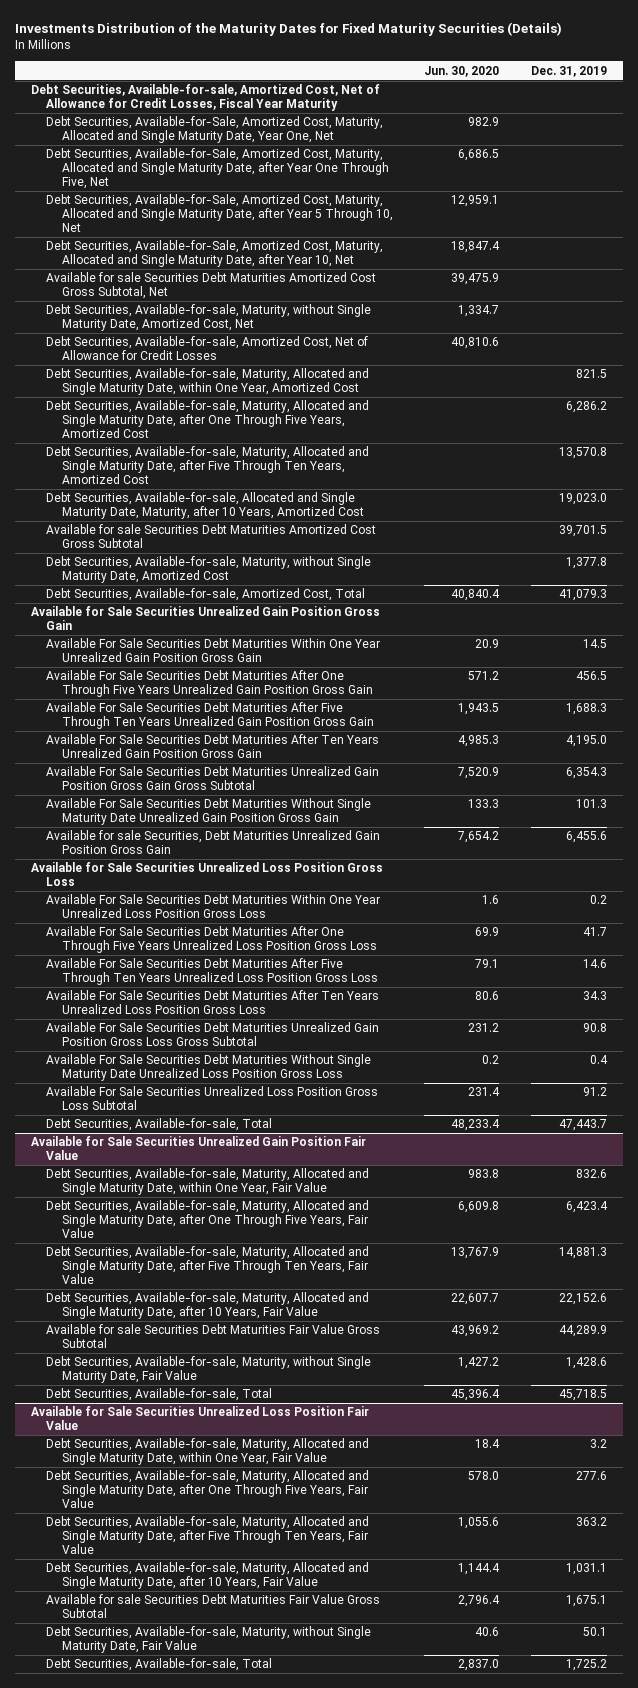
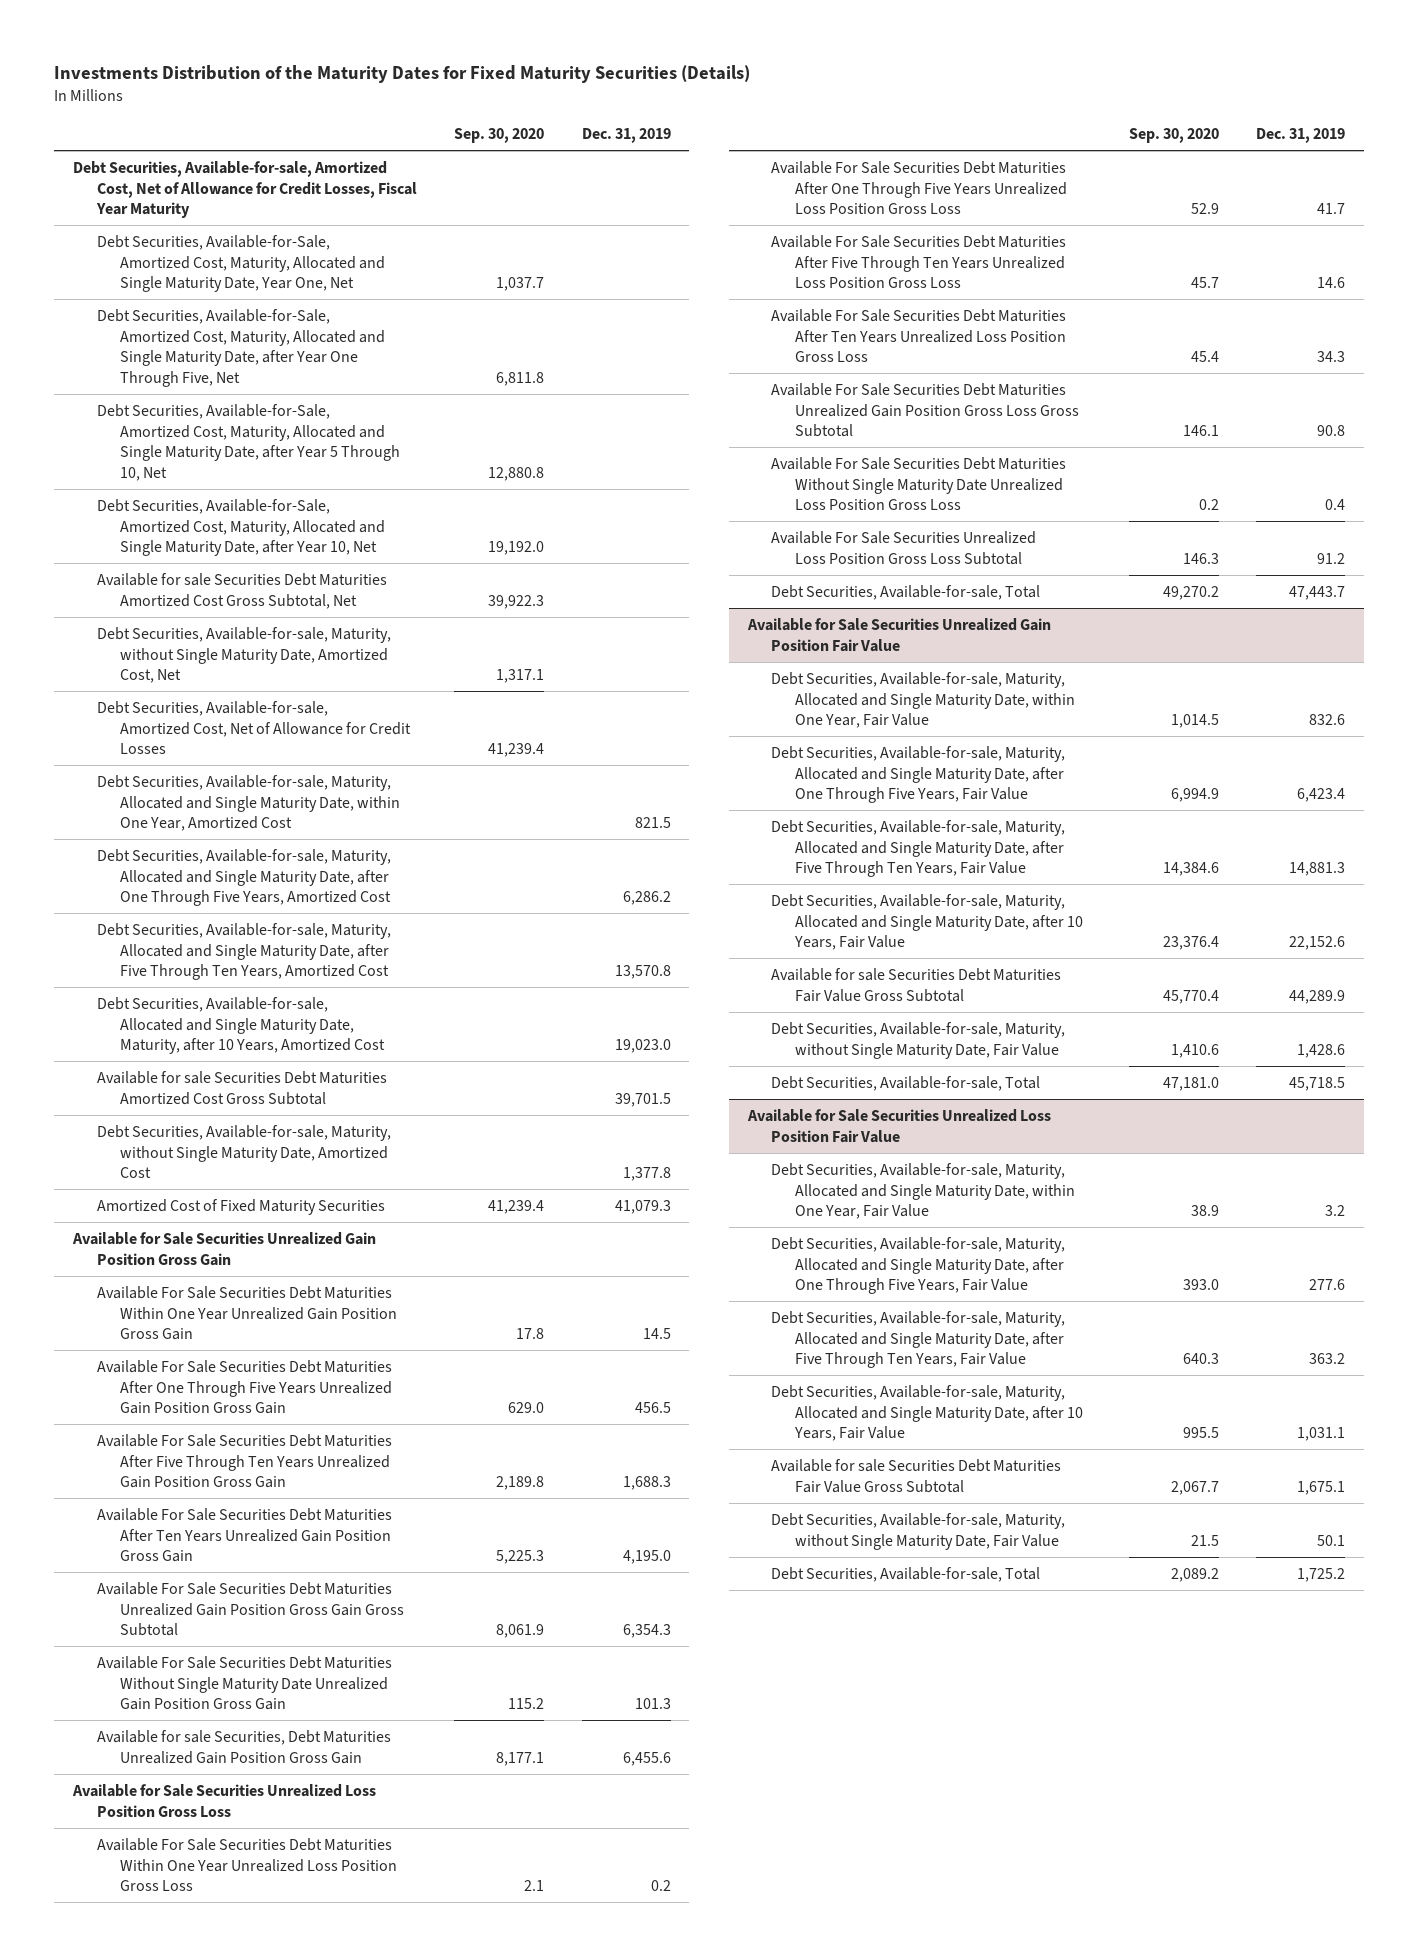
- | Jun. 30, 2020 | Dec. 31, 2019
+ | Sep. 30, 2020 | Dec. 31, 2019
- Debt Securities, Available-for-sale, Amortized Cost, Total | 40,840.4 | 41,079.3
+ Amortized Cost of Fixed Maturity Securities | 41,239.4 | 41,079.3

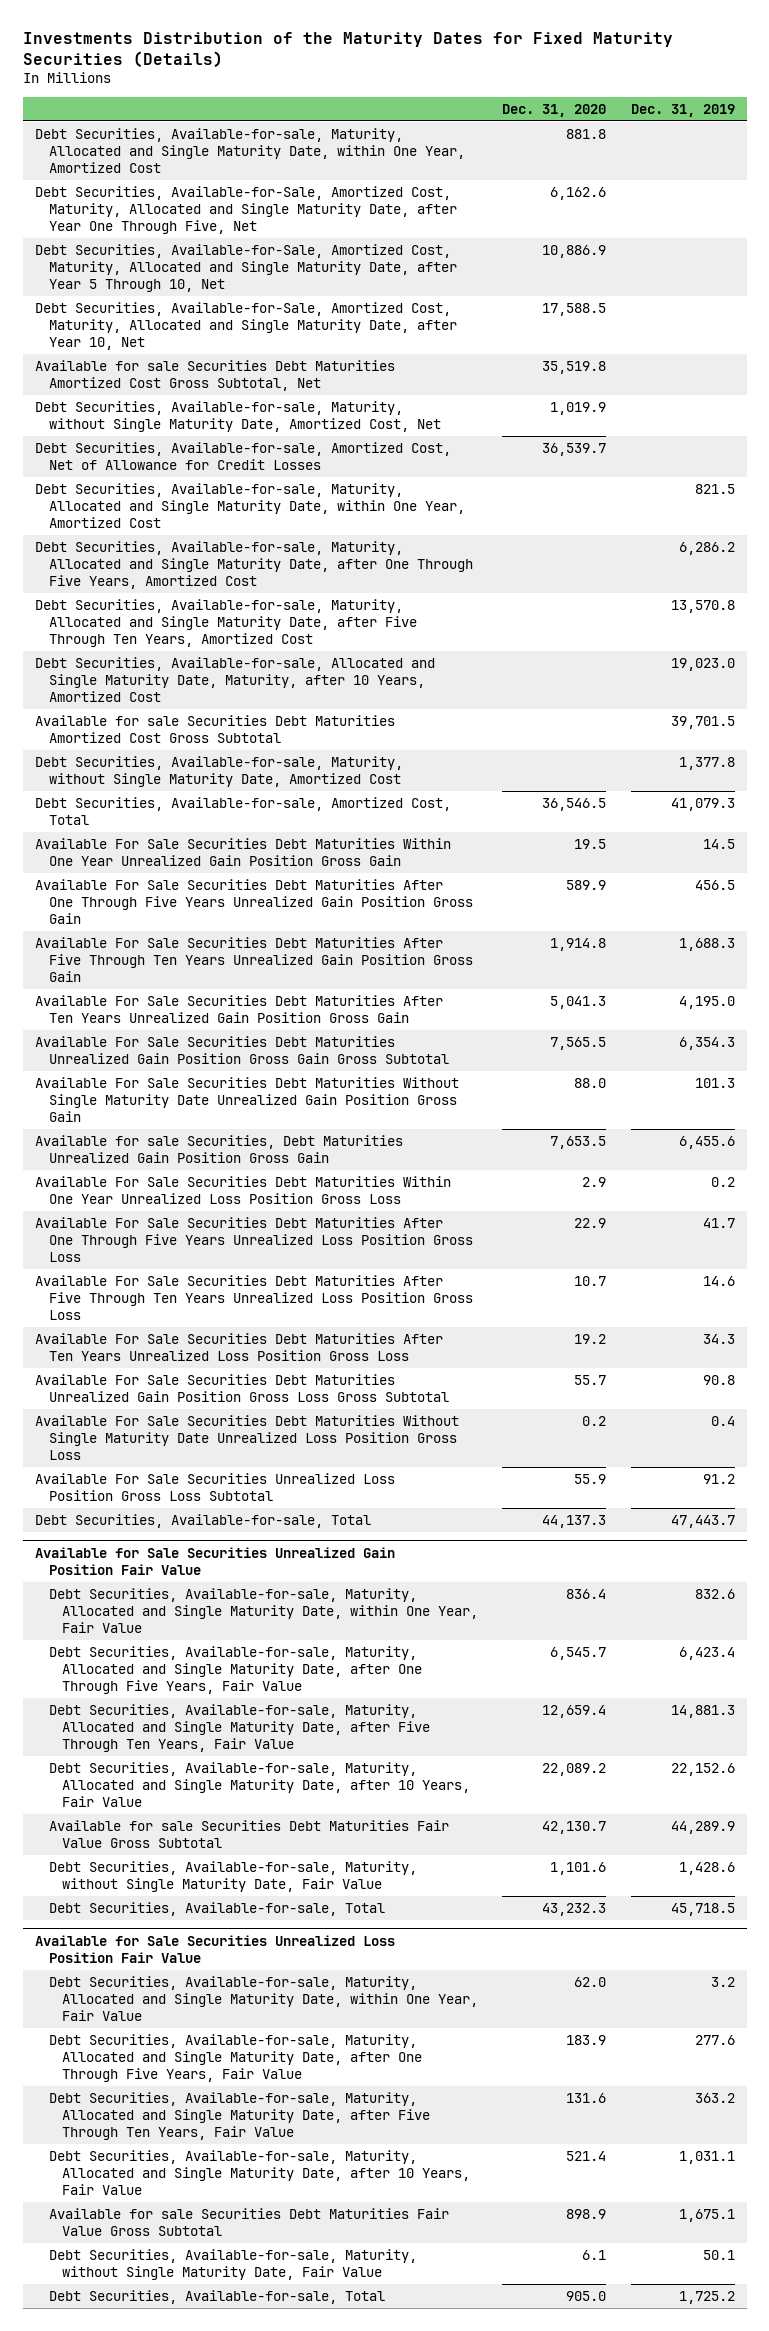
- | Sep. 30, 2020 | Dec. 31, 2019
+ | Dec. 31, 2020 | Dec. 31, 2019
- Debt Securities, Available-for-sale, Amortized Cost, Net of Allowance for Credit Losses, Fiscal Year Maturity
- Debt Securities, Available-for-Sale, Amortized Cost, Maturity, Allocated and Single Maturity Date, Year One, Net | 1,037.7 |
+ Debt Securities, Available-for-sale, Maturity, Allocated and Single Maturity Date, within One Year, Amortized Cost | 881.8 |
- Amortized Cost of Fixed Maturity Securities | 41,239.4 | 41,079.3
- Available for Sale Securities Unrealized Gain Position Gross Gain
+ Debt Securities, Available-for-sale, Amortized Cost, Total | 36,546.5 | 41,079.3
- Available for Sale Securities Unrealized Loss Position Gross Loss

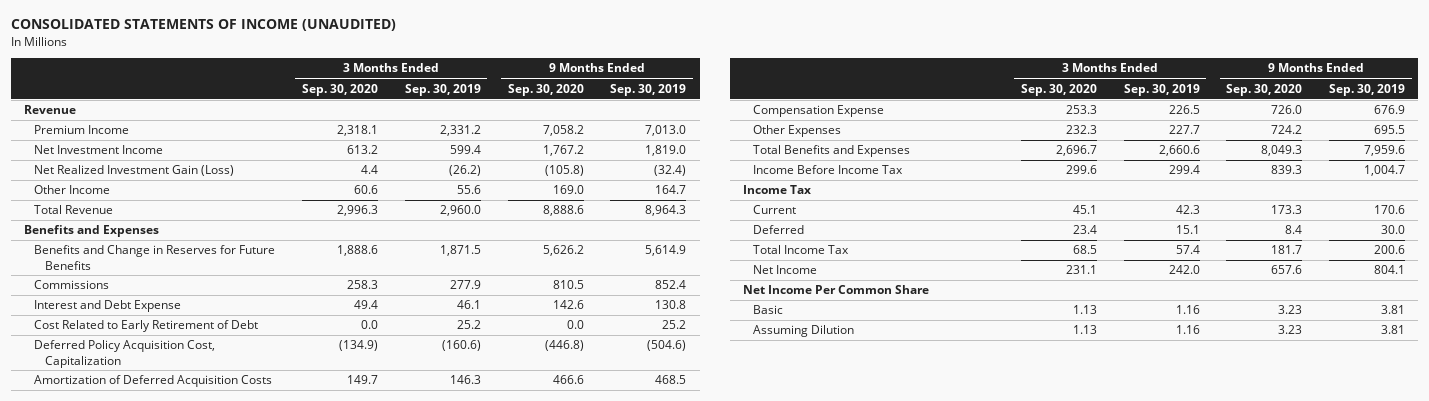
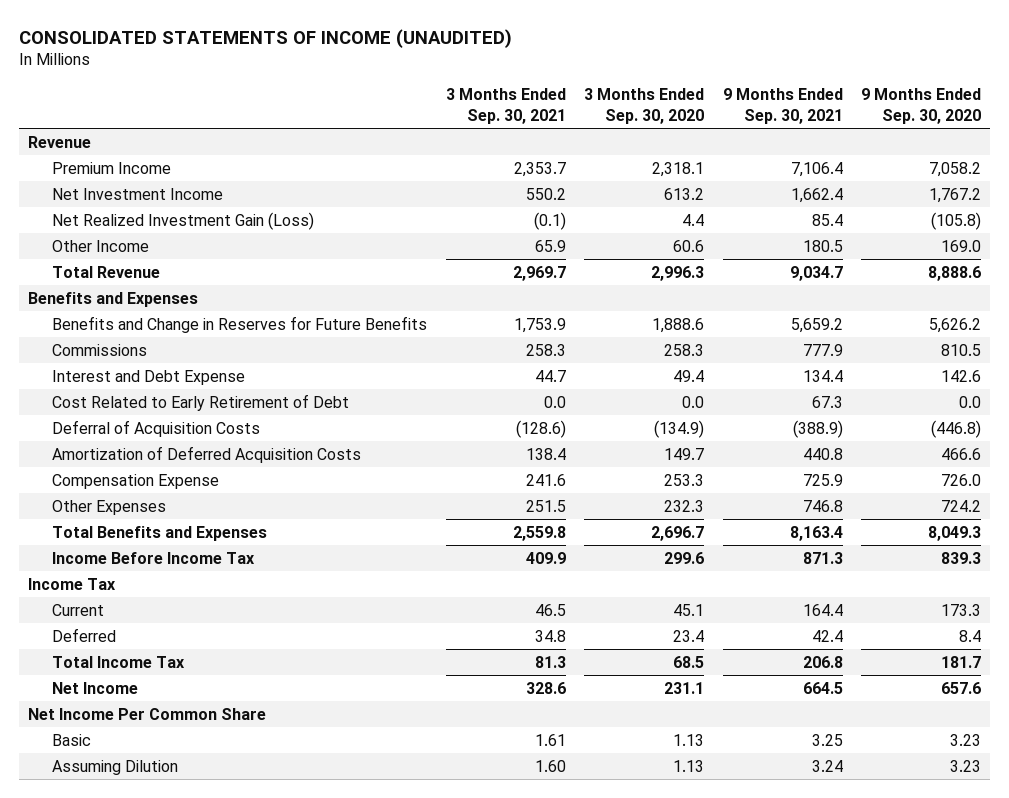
- | 3 Months Ended Sep. 30, 2020 | 3 Months Ended Sep. 30, 2019 | 9 Months Ended Sep. 30, 2020 | 9 Months Ended Sep. 30, 2019
+ | 3 Months Ended Sep. 30, 2021 | 3 Months Ended Sep. 30, 2020 | 9 Months Ended Sep. 30, 2021 | 9 Months Ended Sep. 30, 2020
- Deferred Policy Acquisition Cost, Capitalization | (134.9) | (160.6) | (446.8) | (504.6)
+ Deferral of Acquisition Costs | (128.6) | (134.9) | (388.9) | (446.8)

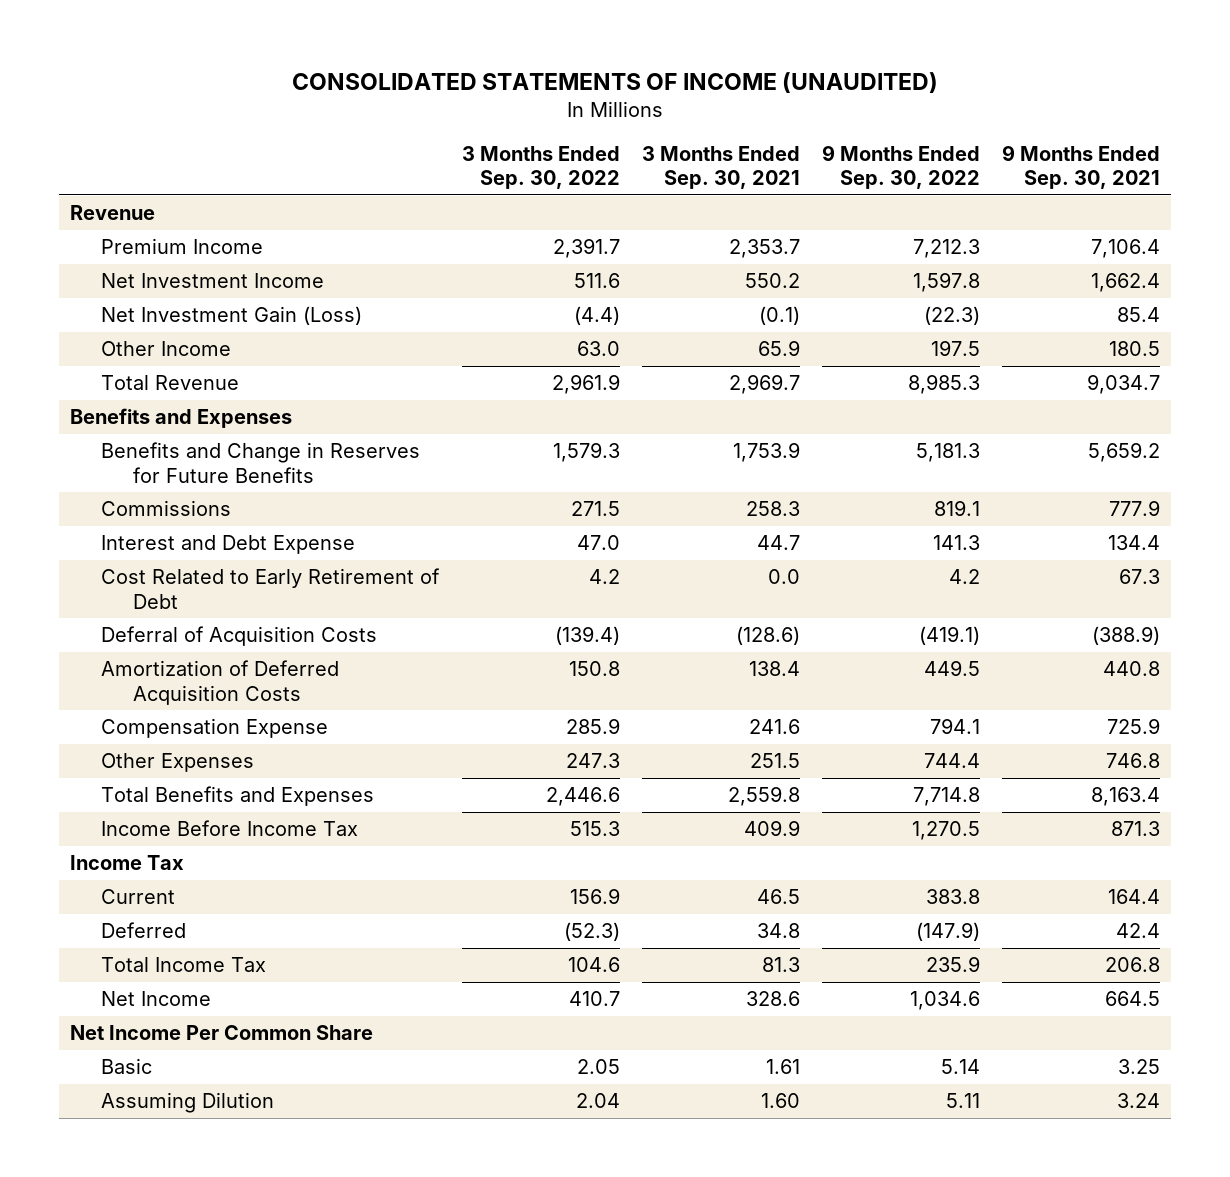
- | 3 Months Ended Sep. 30, 2021 | 3 Months Ended Sep. 30, 2020 | 9 Months Ended Sep. 30, 2021 | 9 Months Ended Sep. 30, 2020
+ | 3 Months Ended Sep. 30, 2022 | 3 Months Ended Sep. 30, 2021 | 9 Months Ended Sep. 30, 2022 | 9 Months Ended Sep. 30, 2021
- Net Realized Investment Gain (Loss) | (0.1) | 4.4 | 85.4 | (105.8)
+ Net Investment Gain (Loss) | (4.4) | (0.1) | (22.3) | 85.4

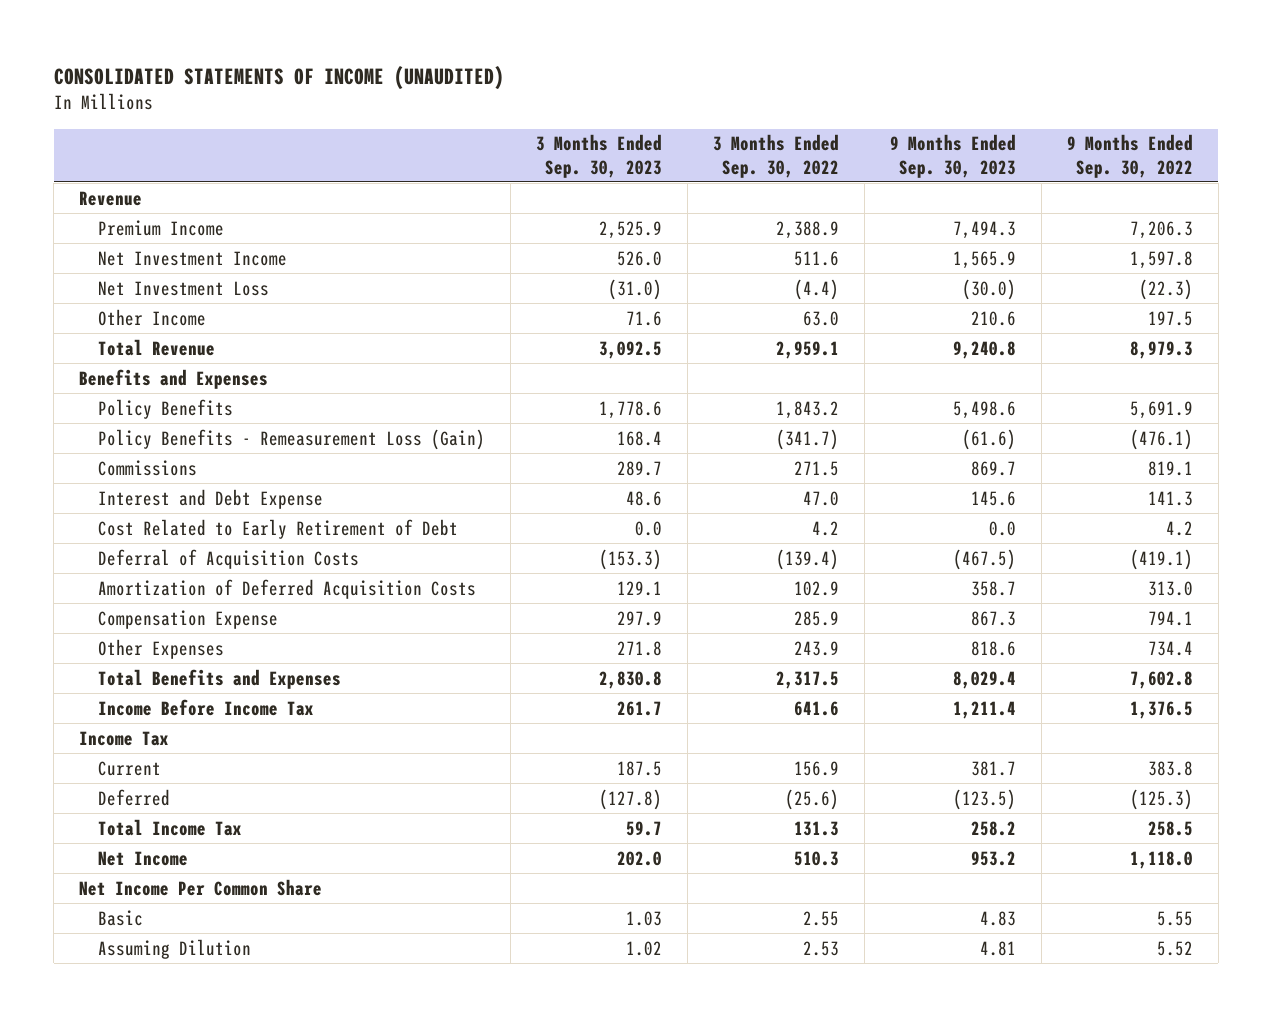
- | 3 Months Ended Sep. 30, 2022 | 3 Months Ended Sep. 30, 2021 | 9 Months Ended Sep. 30, 2022 | 9 Months Ended Sep. 30, 2021
+ | 3 Months Ended Sep. 30, 2023 | 3 Months Ended Sep. 30, 2022 | 9 Months Ended Sep. 30, 2023 | 9 Months Ended Sep. 30, 2022
- Premium Income | 2,391.7 | 2,353.7 | 7,212.3 | 7,106.4
+ Premium Income | 2,525.9 | 2,388.9 | 7,494.3 | 7,206.3
- Net Investment Gain (Loss) | (4.4) | (0.1) | (22.3) | 85.4
+ Net Investment Loss | (31.0) | (4.4) | (30.0) | (22.3)
- Total Revenue | 2,961.9 | 2,969.7 | 8,985.3 | 9,034.7
+ Total Revenue | 3,092.5 | 2,959.1 | 9,240.8 | 8,979.3
- Benefits and Change in Reserves for Future Benefits | 1,579.3 | 1,753.9 | 5,181.3 | 5,659.2
+ Policy Benefits | 1,778.6 | 1,843.2 | 5,498.6 | 5,691.9
+ Policy Benefits - Remeasurement Loss (Gain) | 168.4 | (341.7) | (61.6) | (476.1)
- Amortization of Deferred Acquisition Costs | 150.8 | 138.4 | 449.5 | 440.8
+ Amortization of Deferred Acquisition Costs | 129.1 | 102.9 | 358.7 | 313.0
- Other Expenses | 247.3 | 251.5 | 744.4 | 746.8
- Total Benefits and Expenses | 2,446.6 | 2,559.8 | 7,714.8 | 8,163.4
- Income Before Income Tax | 515.3 | 409.9 | 1,270.5 | 871.3
+ Other Expenses | 271.8 | 243.9 | 818.6 | 734.4
+ Total Benefits and Expenses | 2,830.8 | 2,317.5 | 8,029.4 | 7,602.8
+ Income Before Income Tax | 261.7 | 641.6 | 1,211.4 | 1,376.5
- Deferred | (52.3) | 34.8 | (147.9) | 42.4
- Total Income Tax | 104.6 | 81.3 | 235.9 | 206.8
- Net Income | 410.7 | 328.6 | 1,034.6 | 664.5
+ Deferred | (127.8) | (25.6) | (123.5) | (125.3)
+ Total Income Tax | 59.7 | 131.3 | 258.2 | 258.5
+ Net Income | 202.0 | 510.3 | 953.2 | 1,118.0
- Basic | 2.05 | 1.61 | 5.14 | 3.25
- Assuming Dilution | 2.04 | 1.60 | 5.11 | 3.24
+ Basic | 1.03 | 2.55 | 4.83 | 5.55
+ Assuming Dilution | 1.02 | 2.53 | 4.81 | 5.52

